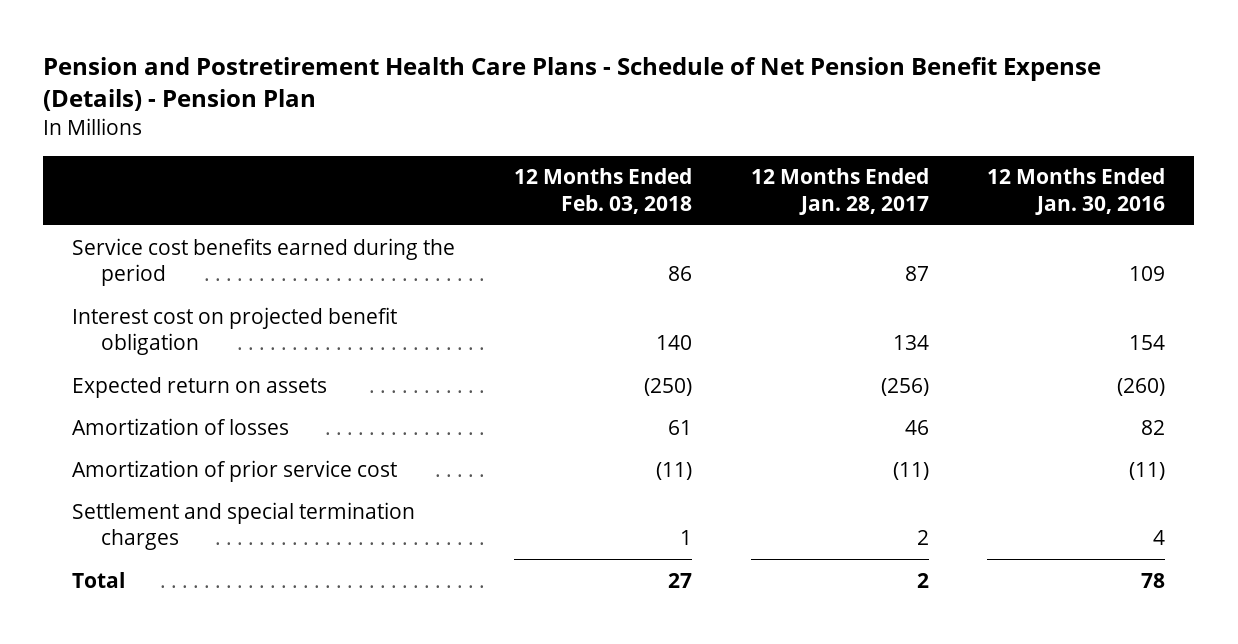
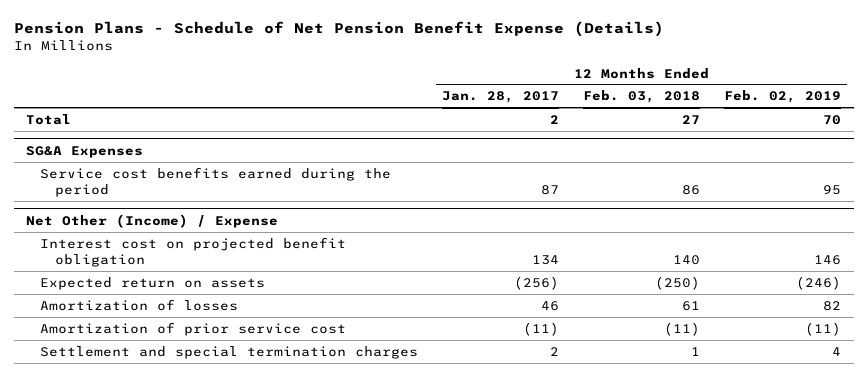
- Pension and Postretirement Health Care Plans - Schedule of Net Pension Benefit Expense (Details) - Pension Plan
+ Pension Plans - Schedule of Net Pension Benefit Expense (Details)
- | 12 Months Ended Feb. 03, 2018 | 12 Months Ended Jan. 28, 2017 | 12 Months Ended Jan. 30, 2016
+ | 12 Months Ended Jan. 28, 2017 | 12 Months Ended Feb. 03, 2018 | 12 Months Ended Feb. 02, 2019
moved up: Total | 2 | 27 | 70
+ SG&A Expenses
+ Net Other (Income) / Expense

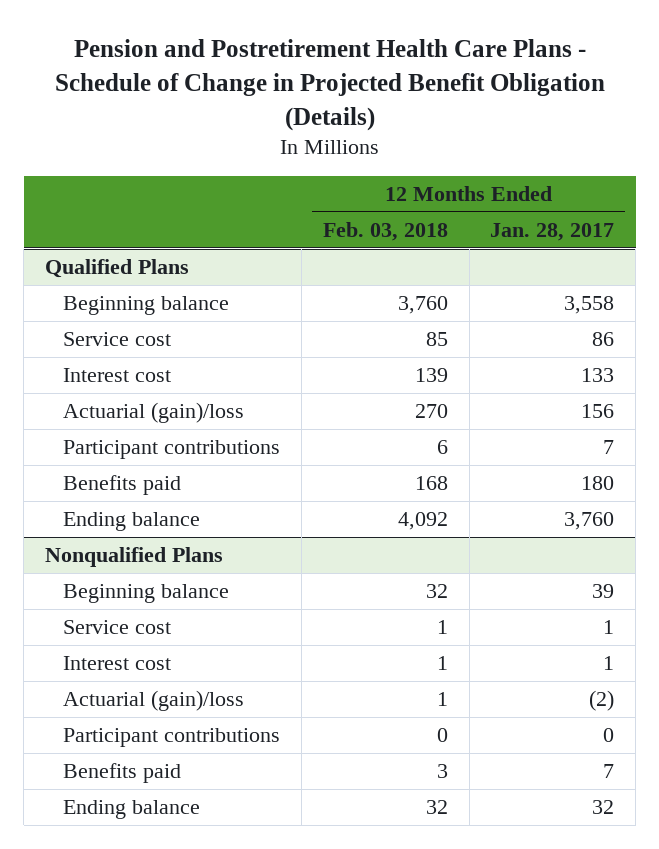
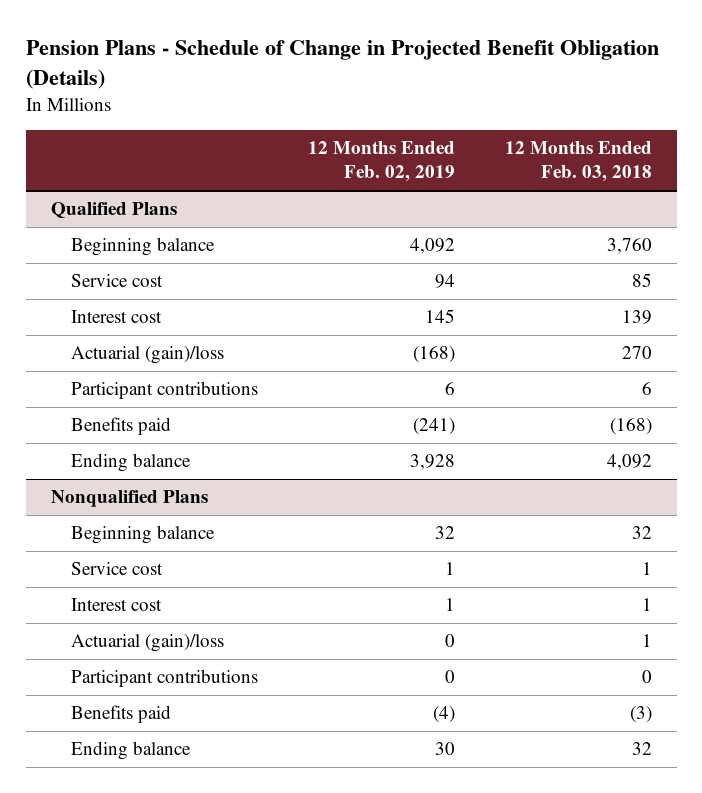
- Pension and Postretirement Health Care Plans - Schedule of Change in Projected Benefit Obligation (Details)
+ Pension Plans - Schedule of Change in Projected Benefit Obligation (Details)
- | 12 Months Ended Feb. 03, 2018 | 12 Months Ended Jan. 28, 2017
+ | 12 Months Ended Feb. 02, 2019 | 12 Months Ended Feb. 03, 2018
@ Qualified Plans
- Benefits paid | 168 | 180
+ Benefits paid | (241) | (168)
@ Nonqualified Plans
- Benefits paid | 3 | 7
+ Benefits paid | (4) | (3)

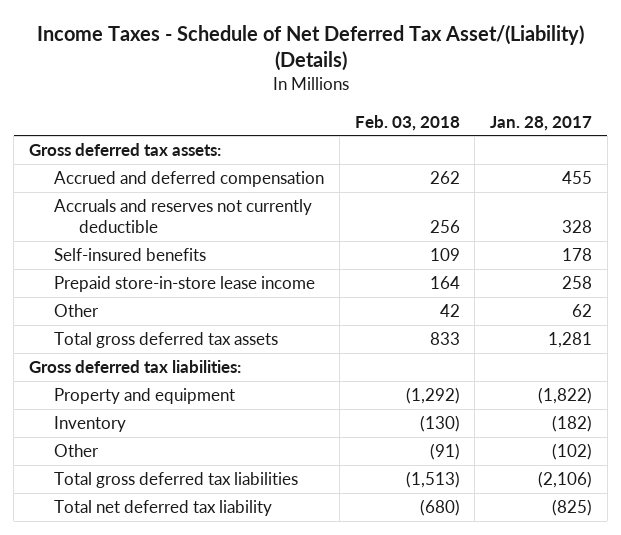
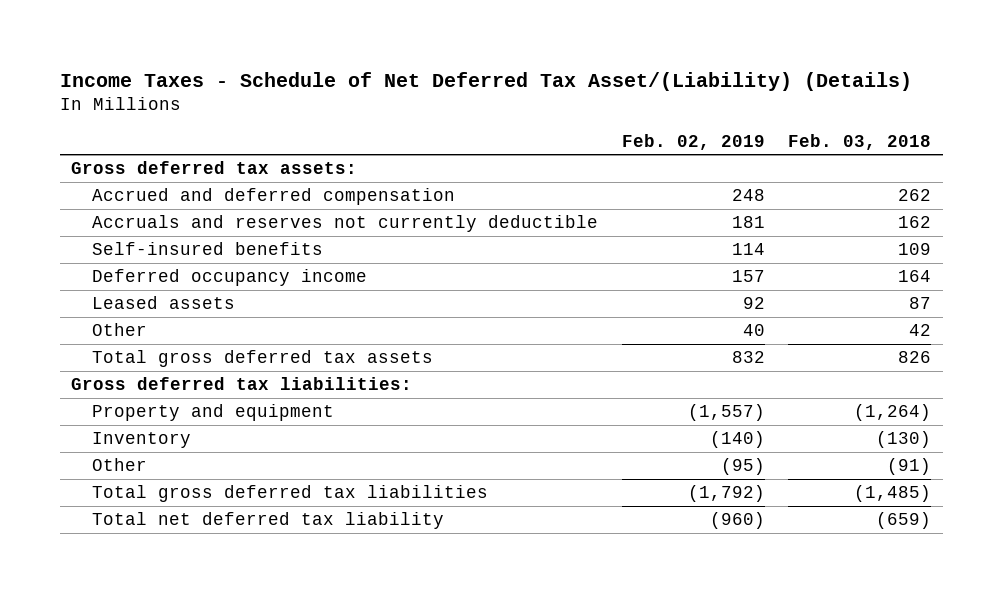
- | Feb. 03, 2018 | Jan. 28, 2017
+ | Feb. 02, 2019 | Feb. 03, 2018
- Accruals and reserves not currently deductible | 256 | 328
+ Accruals and reserves not currently deductible | 181 | 162
- Prepaid store-in-store lease income | 164 | 258
+ Deferred occupancy income | 157 | 164
+ Leased assets | 92 | 87
- Total gross deferred tax assets | 833 | 1,281
+ Total gross deferred tax assets | 832 | 826
- Property and equipment | (1,292) | (1,822)
+ Property and equipment | (1,557) | (1,264)
- Total gross deferred tax liabilities | (1,513) | (2,106)
- Total net deferred tax liability | (680) | (825)
+ Total gross deferred tax liabilities | (1,792) | (1,485)
+ Total net deferred tax liability | (960) | (659)

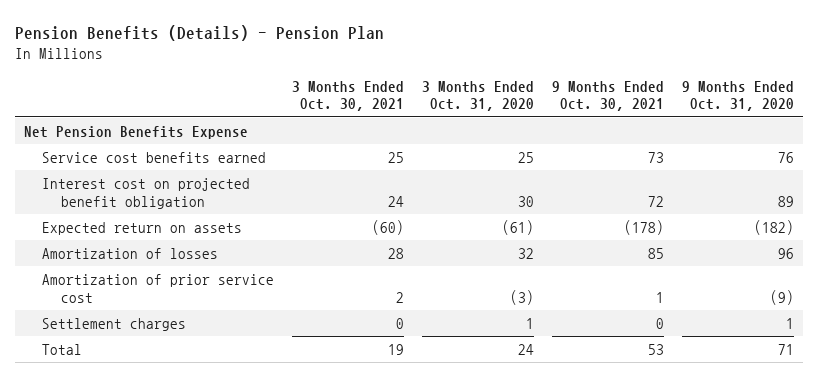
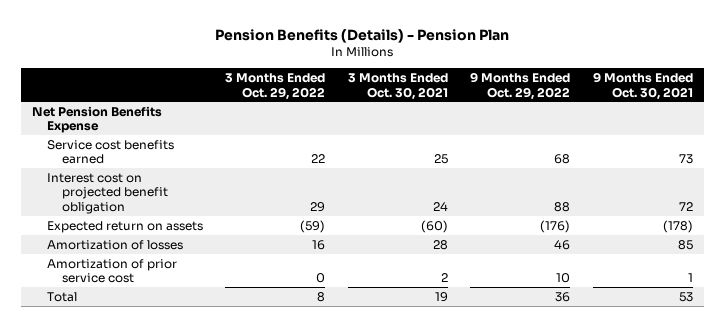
- | 3 Months Ended Oct. 30, 2021 | 3 Months Ended Oct. 31, 2020 | 9 Months Ended Oct. 30, 2021 | 9 Months Ended Oct. 31, 2020
+ | 3 Months Ended Oct. 29, 2022 | 3 Months Ended Oct. 30, 2021 | 9 Months Ended Oct. 29, 2022 | 9 Months Ended Oct. 30, 2021
- Settlement charges | 0 | 1 | 0 | 1

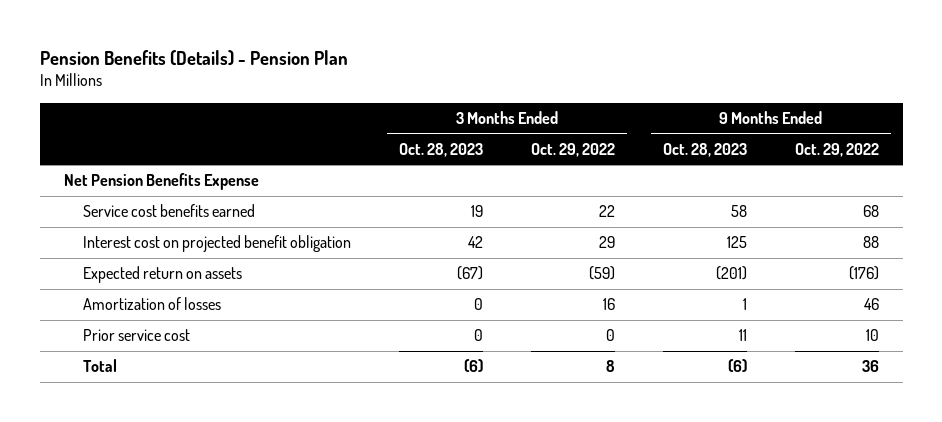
- | 3 Months Ended Oct. 29, 2022 | 3 Months Ended Oct. 30, 2021 | 9 Months Ended Oct. 29, 2022 | 9 Months Ended Oct. 30, 2021
+ | 3 Months Ended Oct. 28, 2023 | 3 Months Ended Oct. 29, 2022 | 9 Months Ended Oct. 28, 2023 | 9 Months Ended Oct. 29, 2022
- Amortization of prior service cost | 0 | 2 | 10 | 1
+ Prior service cost | 0 | 0 | 11 | 10

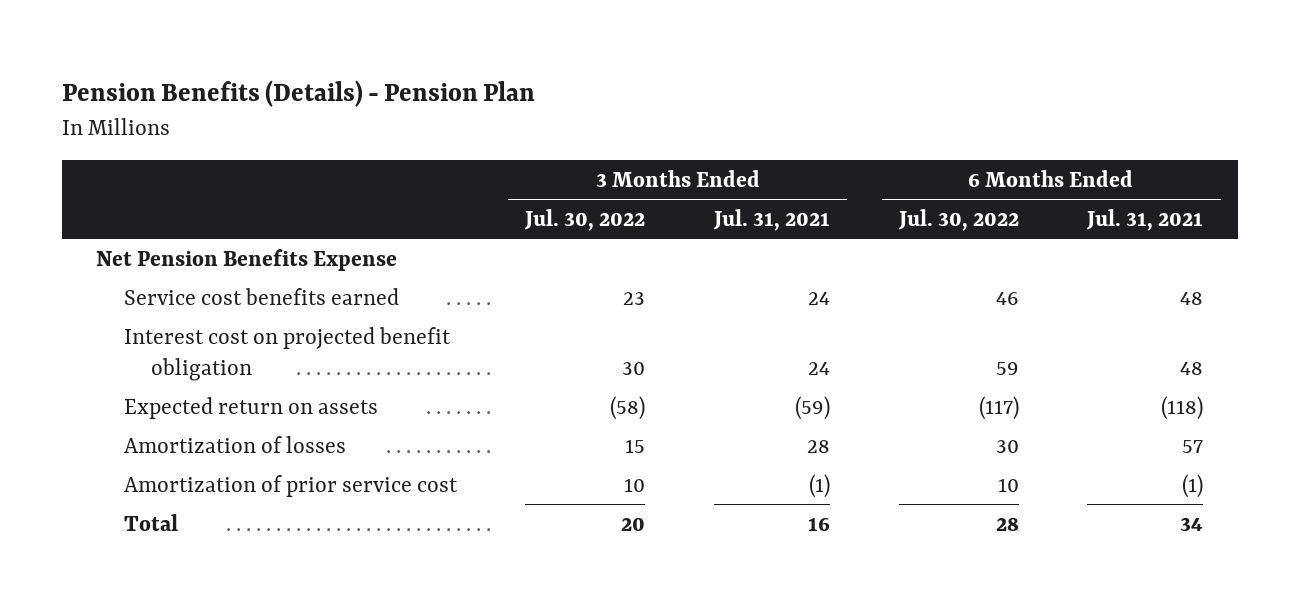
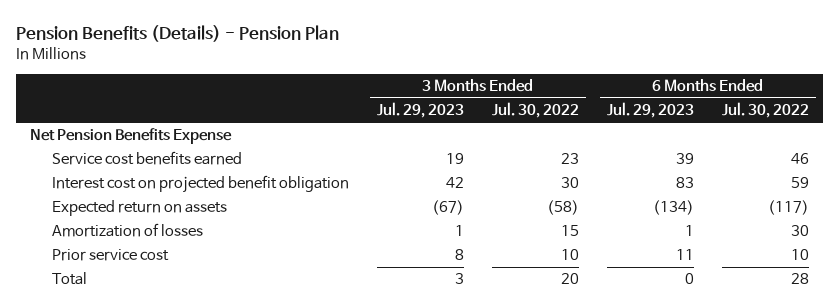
- | 3 Months Ended Jul. 30, 2022 | 3 Months Ended Jul. 31, 2021 | 6 Months Ended Jul. 30, 2022 | 6 Months Ended Jul. 31, 2021
+ | 3 Months Ended Jul. 29, 2023 | 3 Months Ended Jul. 30, 2022 | 6 Months Ended Jul. 29, 2023 | 6 Months Ended Jul. 30, 2022
- Amortization of prior service cost | 10 | (1) | 10 | (1)
+ Prior service cost | 8 | 10 | 11 | 10

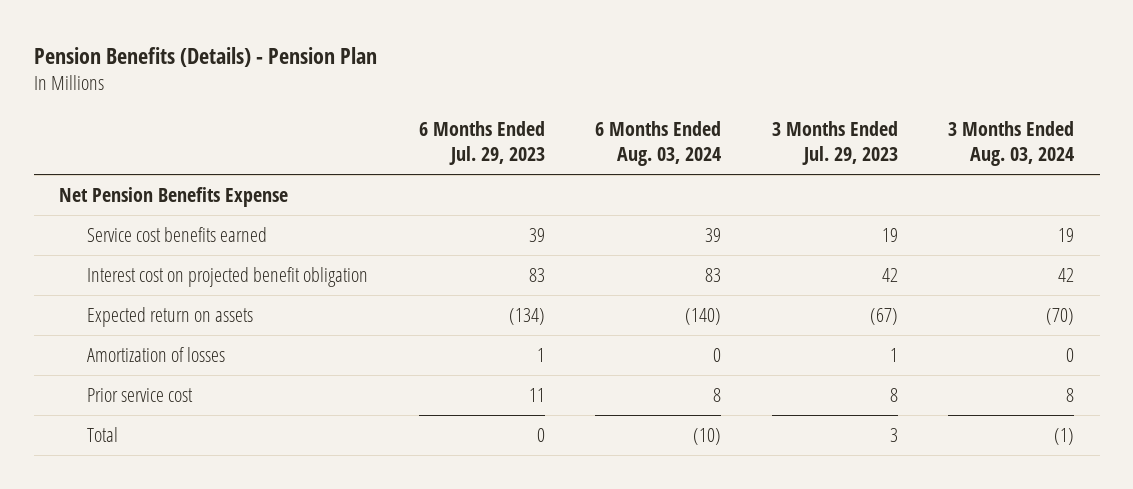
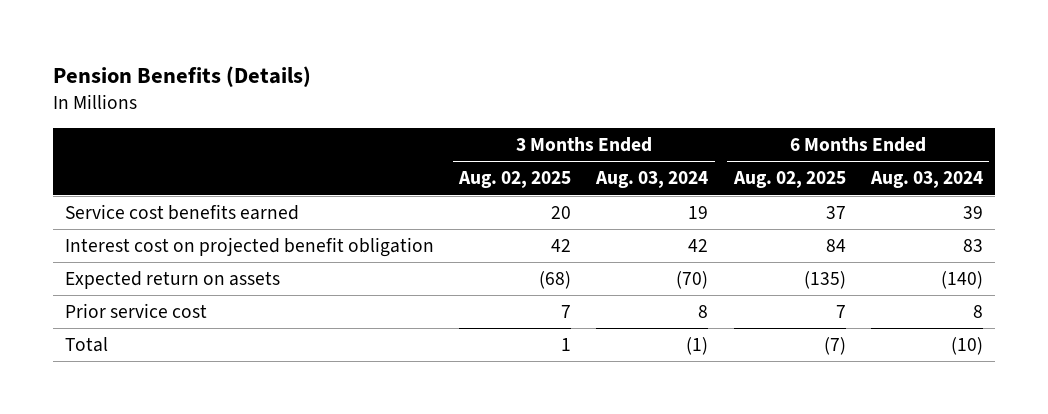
- Pension Benefits (Details) - Pension Plan
+ Pension Benefits (Details)
- | 6 Months Ended Jul. 29, 2023 | 6 Months Ended Aug. 03, 2024 | 3 Months Ended Jul. 29, 2023 | 3 Months Ended Aug. 03, 2024
+ | 3 Months Ended Aug. 02, 2025 | 3 Months Ended Aug. 03, 2024 | 6 Months Ended Aug. 02, 2025 | 6 Months Ended Aug. 03, 2024
- Net Pension Benefits Expense
- Amortization of losses | 1 | 0 | 1 | 0

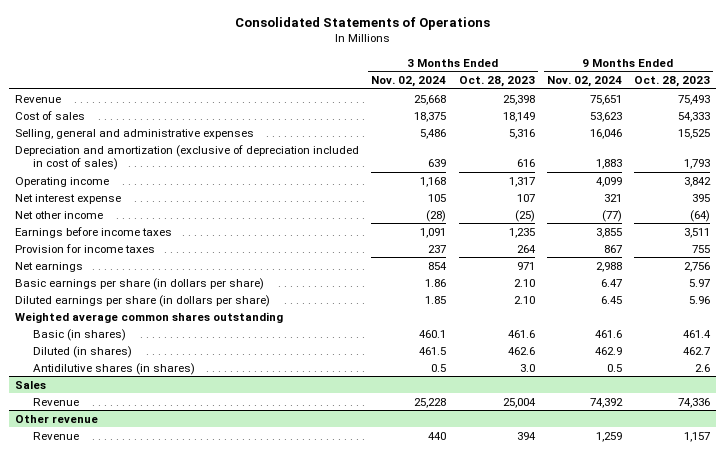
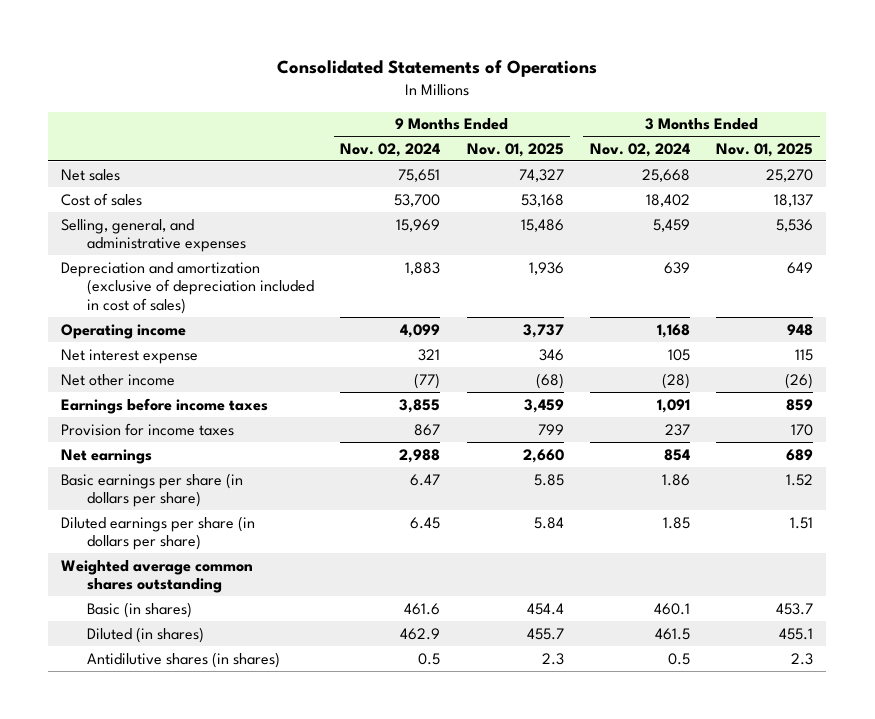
- | 3 Months Ended Nov. 02, 2024 | 3 Months Ended Oct. 28, 2023 | 9 Months Ended Nov. 02, 2024 | 9 Months Ended Oct. 28, 2023
+ | 9 Months Ended Nov. 02, 2024 | 9 Months Ended Nov. 01, 2025 | 3 Months Ended Nov. 02, 2024 | 3 Months Ended Nov. 01, 2025
- Revenue | 25,668 | 25,398 | 75,651 | 75,493
- Cost of sales | 18,375 | 18,149 | 53,623 | 54,333
- Selling, general and administrative expenses | 5,486 | 5,316 | 16,046 | 15,525
+ Net sales | 75,651 | 74,327 | 25,668 | 25,270
+ Cost of sales | 53,700 | 53,168 | 18,402 | 18,137
+ Selling, general, and administrative expenses | 15,969 | 15,486 | 5,459 | 5,536
- Sales
- Revenue | 25,228 | 25,004 | 74,392 | 74,336
- Other revenue
- Revenue | 440 | 394 | 1,259 | 1,157

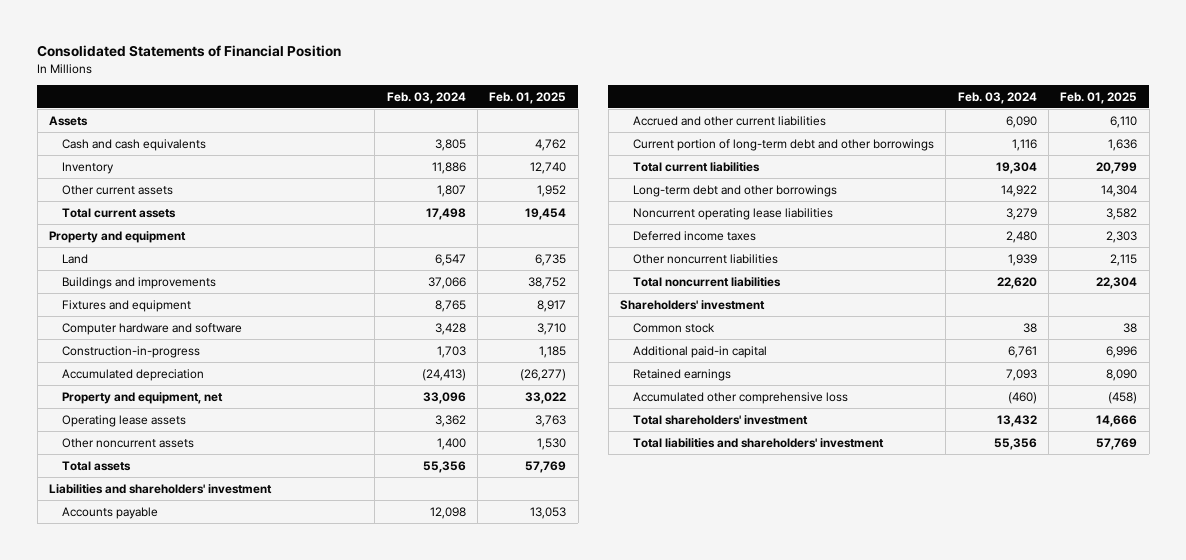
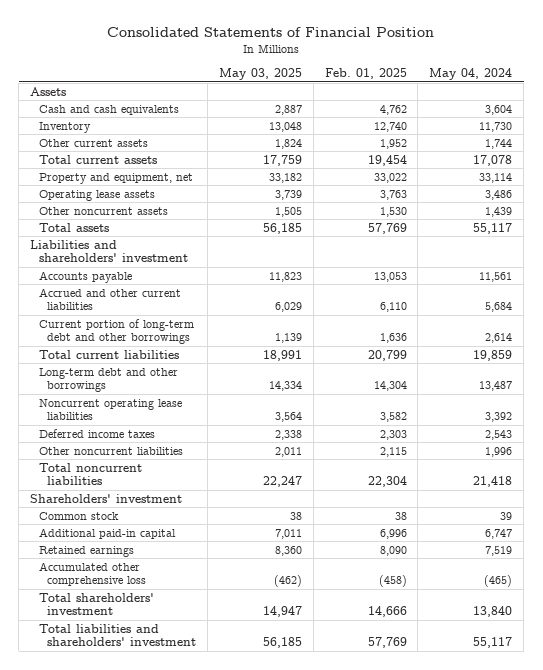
- | Feb. 03, 2024 | Feb. 01, 2025
+ | May 03, 2025 | Feb. 01, 2025 | May 04, 2024
- Property and equipment
- Land | 6,547 | 6,735
- Buildings and improvements | 37,066 | 38,752
- Fixtures and equipment | 8,765 | 8,917
- Computer hardware and software | 3,428 | 3,710
- Construction-in-progress | 1,703 | 1,185
- Accumulated depreciation | (24,413) | (26,277)

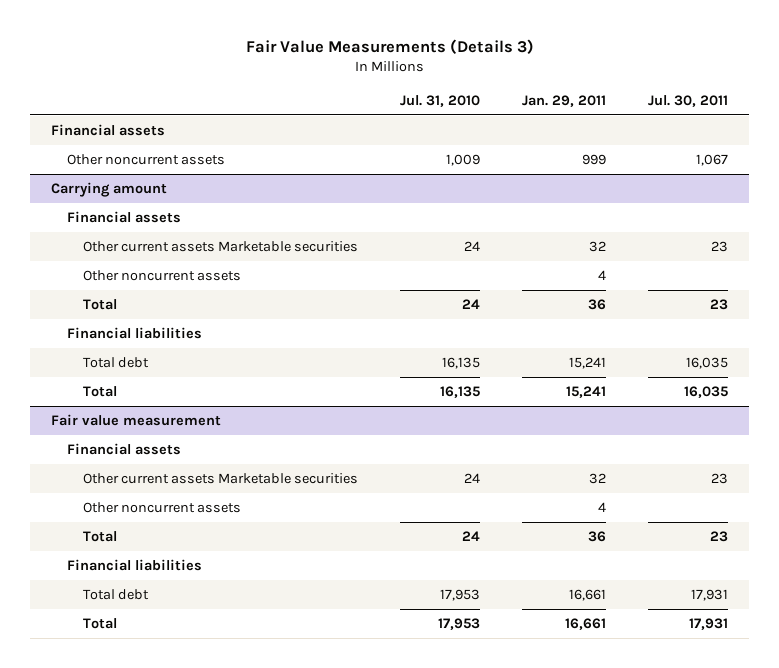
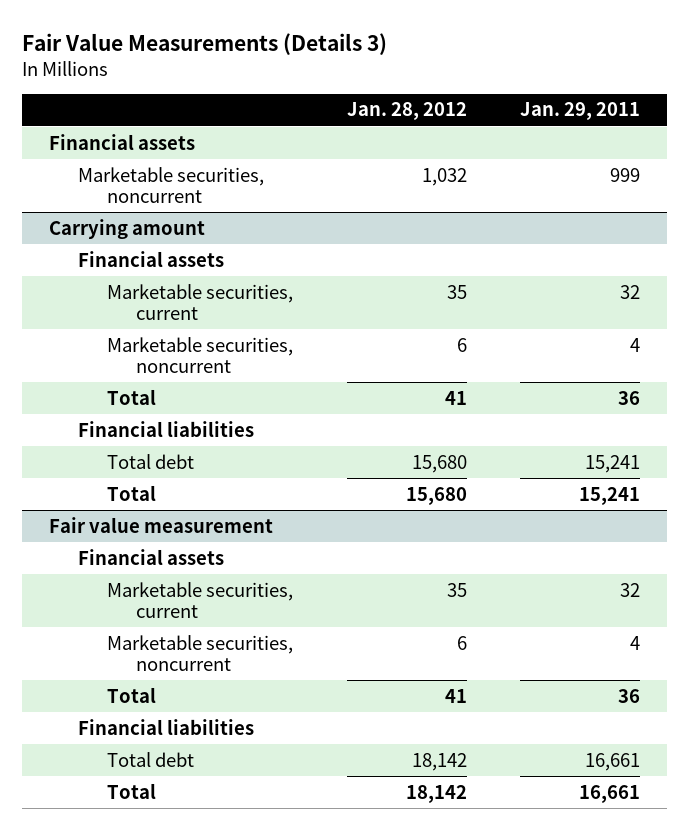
- | Jul. 31, 2010 | Jan. 29, 2011 | Jul. 30, 2011
+ | Jan. 28, 2012 | Jan. 29, 2011
- Other noncurrent assets | 1,009 | 999 | 1,067
+ Marketable securities, noncurrent | 1,032 | 999
@ Carrying amount
- Other current assets Marketable securities | 24 | 32 | 23
- Other noncurrent assets | | 4 |
+ Marketable securities, current | 35 | 32
+ Marketable securities, noncurrent | 6 | 4
@ Fair value measurement
- Other current assets Marketable securities | 24 | 32 | 23
- Other noncurrent assets | | 4 |
+ Marketable securities, current | 35 | 32
+ Marketable securities, noncurrent | 6 | 4

